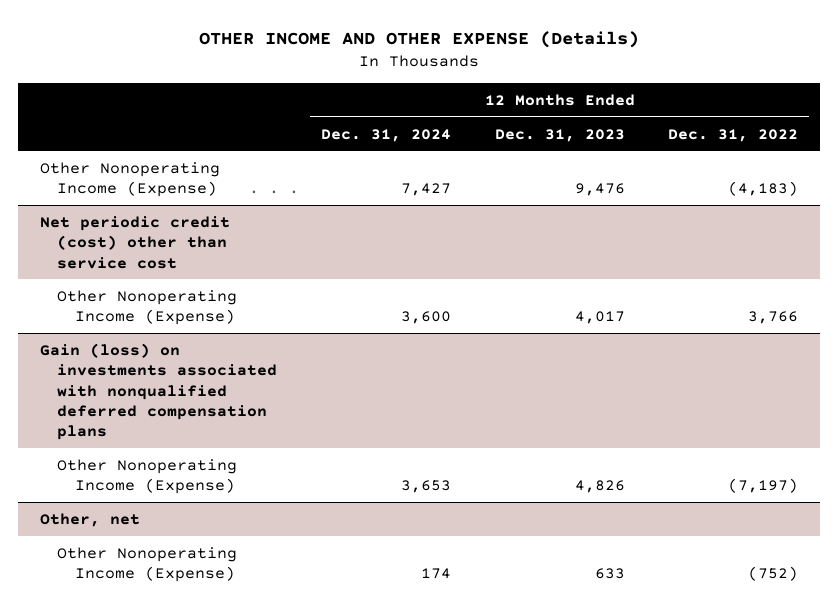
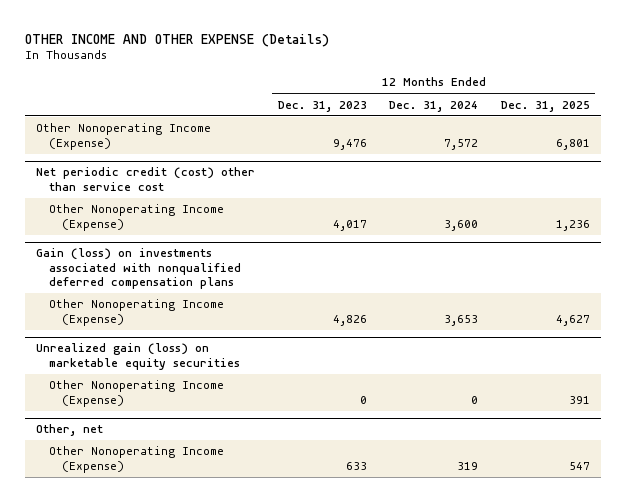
- | 12 Months Ended Dec. 31, 2024 | 12 Months Ended Dec. 31, 2023 | 12 Months Ended Dec. 31, 2022
+ | 12 Months Ended Dec. 31, 2023 | 12 Months Ended Dec. 31, 2024 | 12 Months Ended Dec. 31, 2025
- Other Nonoperating Income (Expense) | 7,427 | 9,476 | (4,183)
+ Other Nonoperating Income (Expense) | 9,476 | 7,572 | 6,801
+ Unrealized gain (loss) on marketable equity securities
+ Other Nonoperating Income (Expense) | 0 | 0 | 391
@ Other, net
- Other Nonoperating Income (Expense) | 174 | 633 | (752)
+ Other Nonoperating Income (Expense) | 633 | 319 | 547

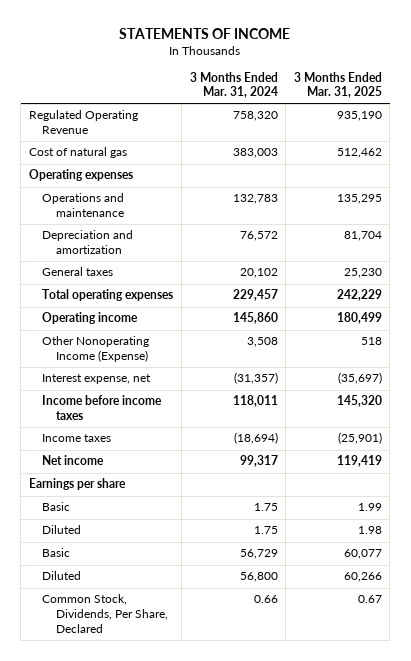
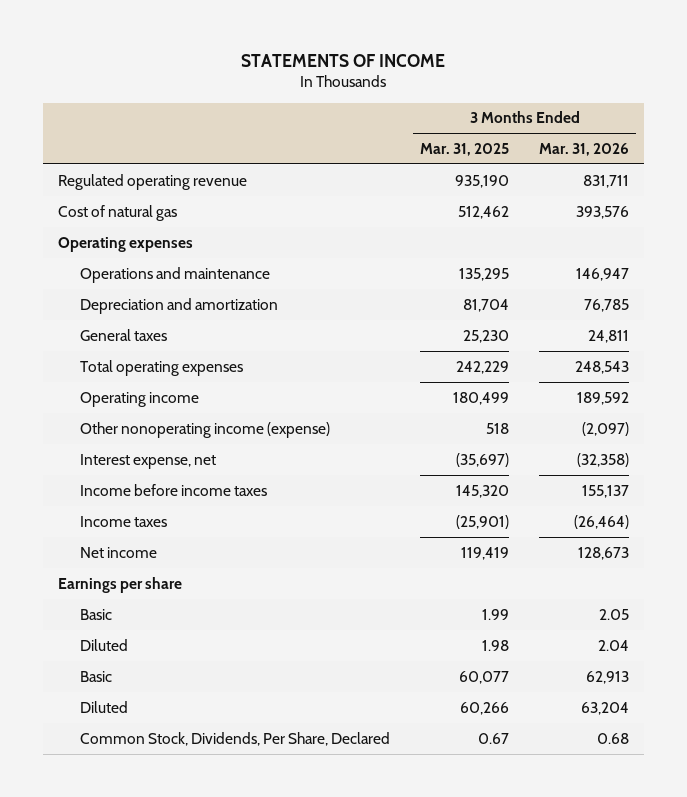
- | 3 Months Ended Mar. 31, 2024 | 3 Months Ended Mar. 31, 2025
+ | 3 Months Ended Mar. 31, 2025 | 3 Months Ended Mar. 31, 2026
- Regulated Operating Revenue | 758,320 | 935,190
+ Regulated operating revenue | 935,190 | 831,711
- Other Nonoperating Income (Expense) | 3,508 | 518
+ Other nonoperating income (expense) | 518 | (2,097)

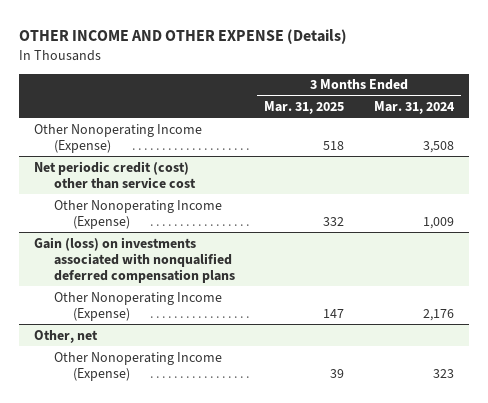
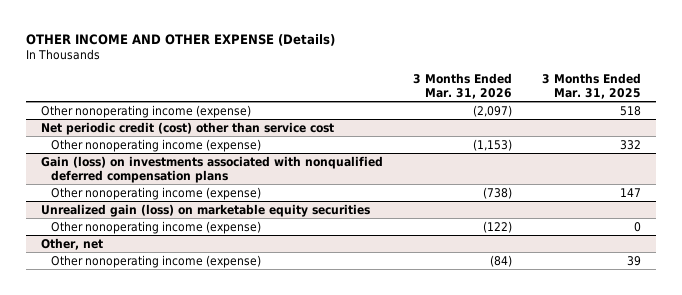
- | 3 Months Ended Mar. 31, 2025 | 3 Months Ended Mar. 31, 2024
+ | 3 Months Ended Mar. 31, 2026 | 3 Months Ended Mar. 31, 2025
- Other Nonoperating Income (Expense) | 518 | 3,508
+ Other nonoperating income (expense) | (2,097) | 518
@ Net periodic credit (cost) other than service cost
- Other Nonoperating Income (Expense) | 332 | 1,009
+ Other nonoperating income (expense) | (1,153) | 332
@ Gain (loss) on investments associated with nonqualified deferred compensation plans
- Other Nonoperating Income (Expense) | 147 | 2,176
+ Other nonoperating income (expense) | (738) | 147
+ Unrealized gain (loss) on marketable equity securities
+ Other nonoperating income (expense) | (122) | 0
@ Other, net
- Other Nonoperating Income (Expense) | 39 | 323
+ Other nonoperating income (expense) | (84) | 39

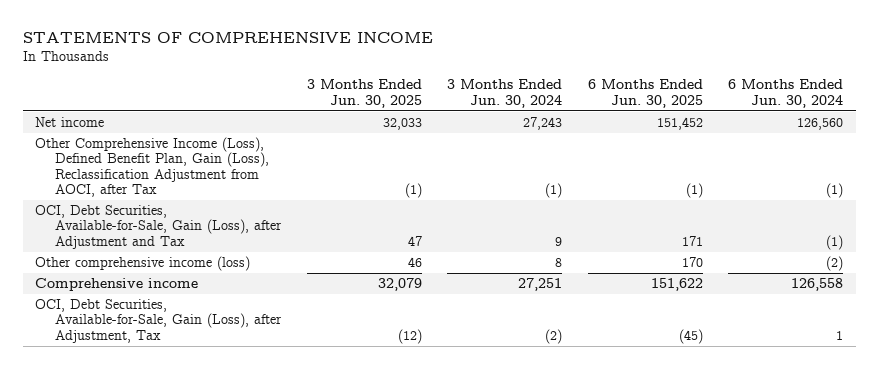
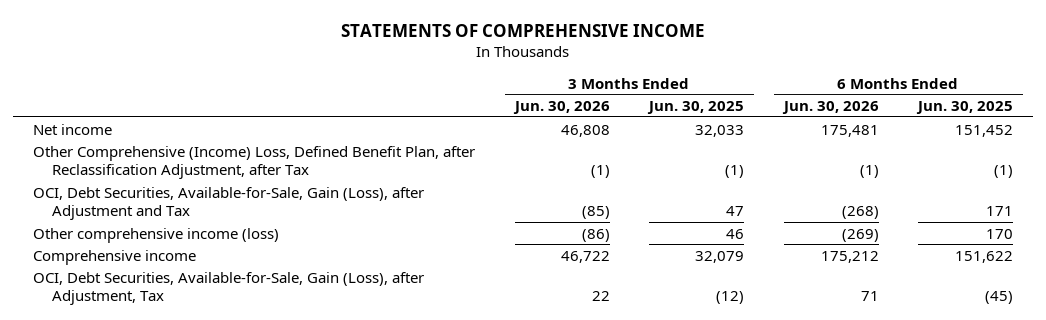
- | 3 Months Ended Jun. 30, 2025 | 3 Months Ended Jun. 30, 2024 | 6 Months Ended Jun. 30, 2025 | 6 Months Ended Jun. 30, 2024
+ | 3 Months Ended Jun. 30, 2026 | 3 Months Ended Jun. 30, 2025 | 6 Months Ended Jun. 30, 2026 | 6 Months Ended Jun. 30, 2025
- Other Comprehensive Income (Loss), Defined Benefit Plan, Gain (Loss), Reclassification Adjustment from AOCI, after Tax | (1) | (1) | (1) | (1)
+ Other Comprehensive (Income) Loss, Defined Benefit Plan, after Reclassification Adjustment, after Tax | (1) | (1) | (1) | (1)

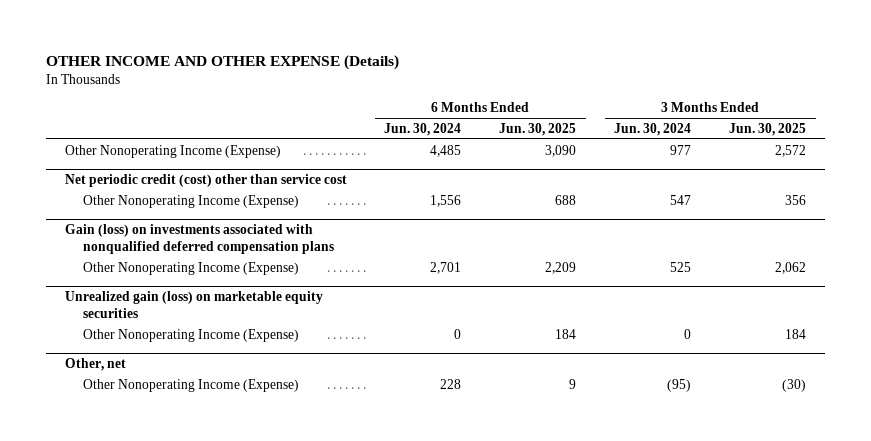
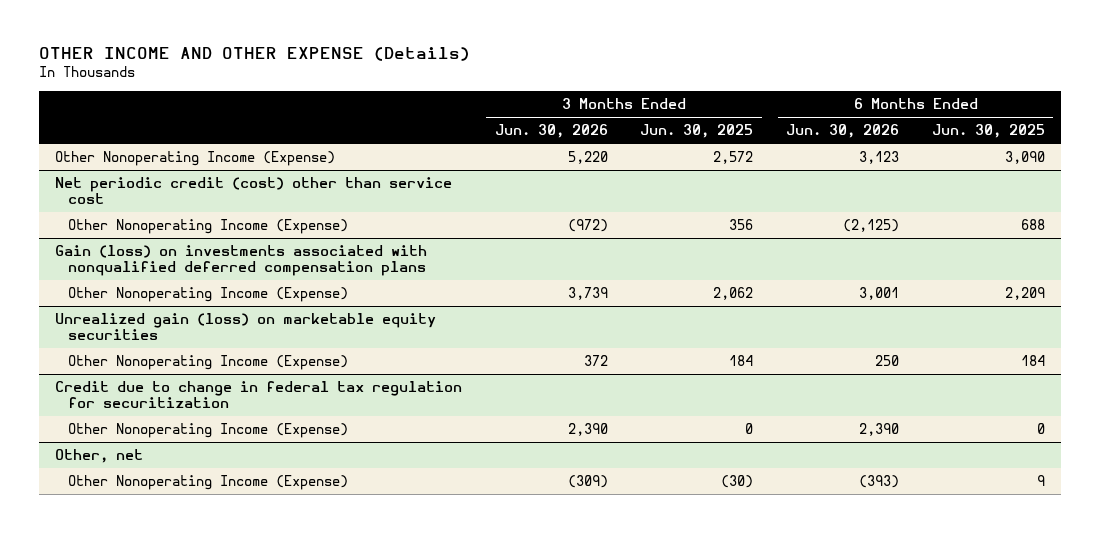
- | 6 Months Ended Jun. 30, 2024 | 6 Months Ended Jun. 30, 2025 | 3 Months Ended Jun. 30, 2024 | 3 Months Ended Jun. 30, 2025
+ | 3 Months Ended Jun. 30, 2026 | 3 Months Ended Jun. 30, 2025 | 6 Months Ended Jun. 30, 2026 | 6 Months Ended Jun. 30, 2025
+ Credit due to change in federal tax regulation for securitization
+ Other Nonoperating Income (Expense) | 2,390 | 0 | 2,390 | 0

